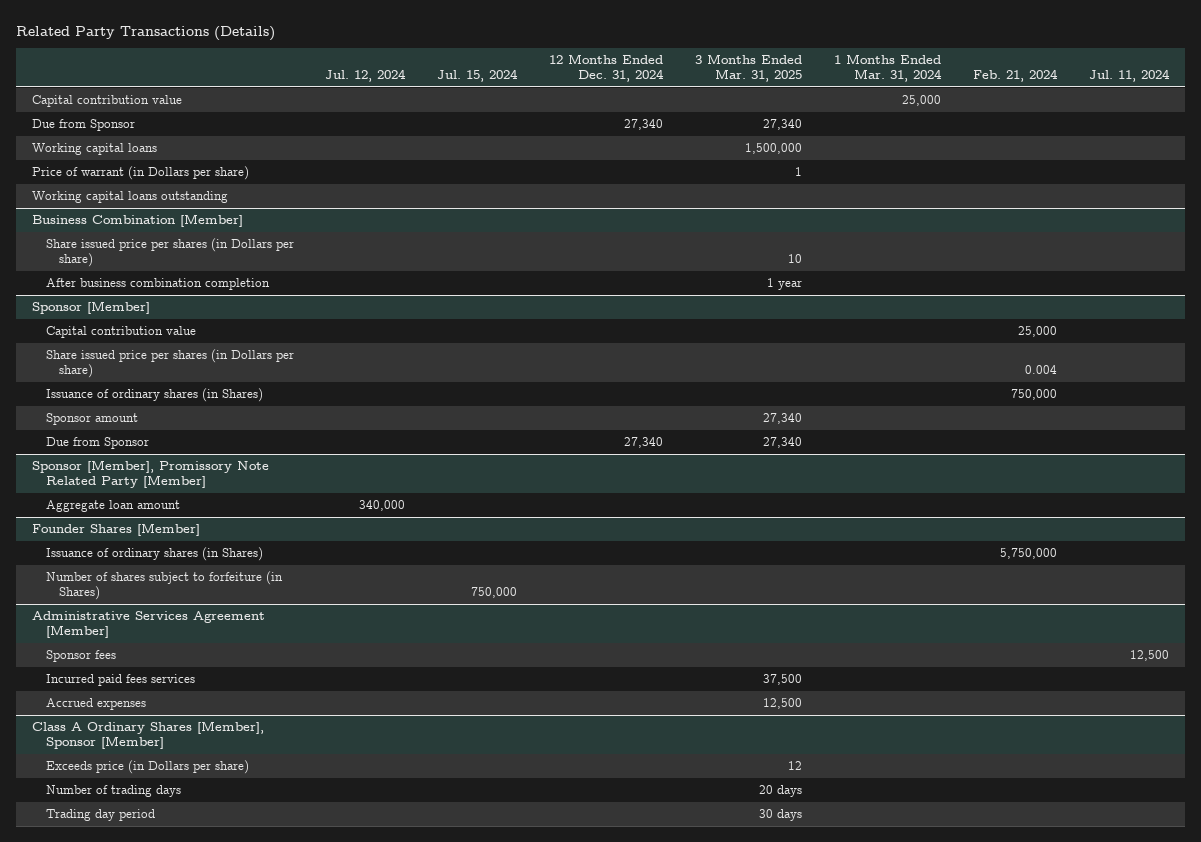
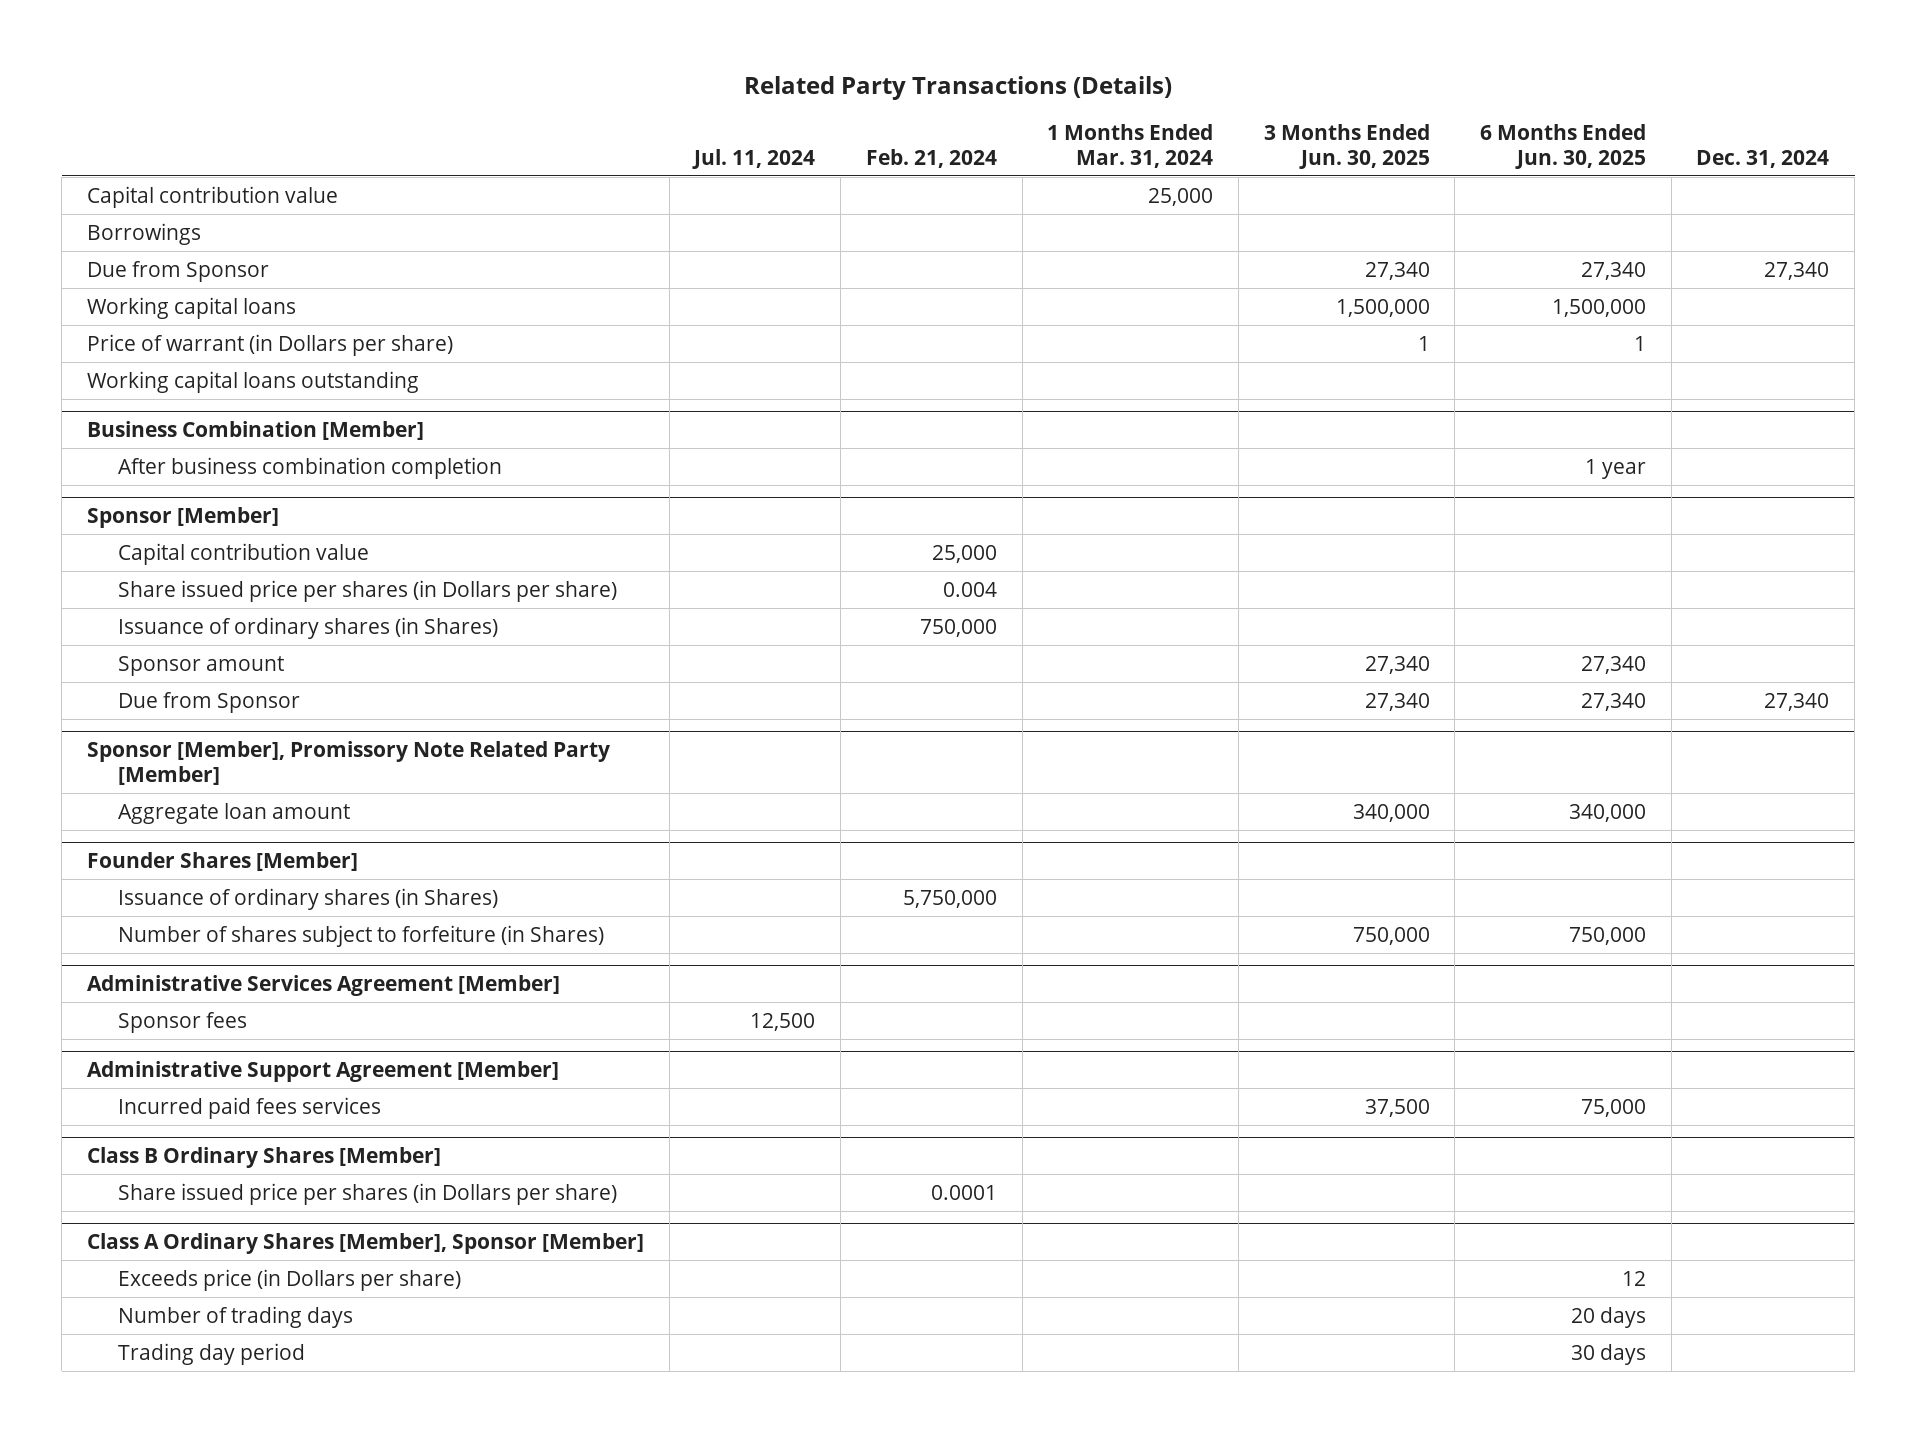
- | Jul. 12, 2024 | Jul. 15, 2024 | 12 Months Ended Dec. 31, 2024 | 3 Months Ended Mar. 31, 2025 | 1 Months Ended Mar. 31, 2024 | Feb. 21, 2024 | Jul. 11, 2024
+ | Jul. 11, 2024 | Feb. 21, 2024 | 1 Months Ended Mar. 31, 2024 | 3 Months Ended Jun. 30, 2025 | 6 Months Ended Jun. 30, 2025 | Dec. 31, 2024
+ Borrowings
@ Business Combination [Member]
- Share issued price per shares (in Dollars per share) | | | | 10 | | |
@ Administrative Services Agreement [Member]
- Incurred paid fees services | | | | 37,500 | | |
- Accrued expenses | | | | 12,500 | | |
+ Administrative Support Agreement [Member]
+ Incurred paid fees services | | | | 37,500 | 75,000 |
+ Class B Ordinary Shares [Member]
+ Share issued price per shares (in Dollars per share) | | 0.0001 | | | |

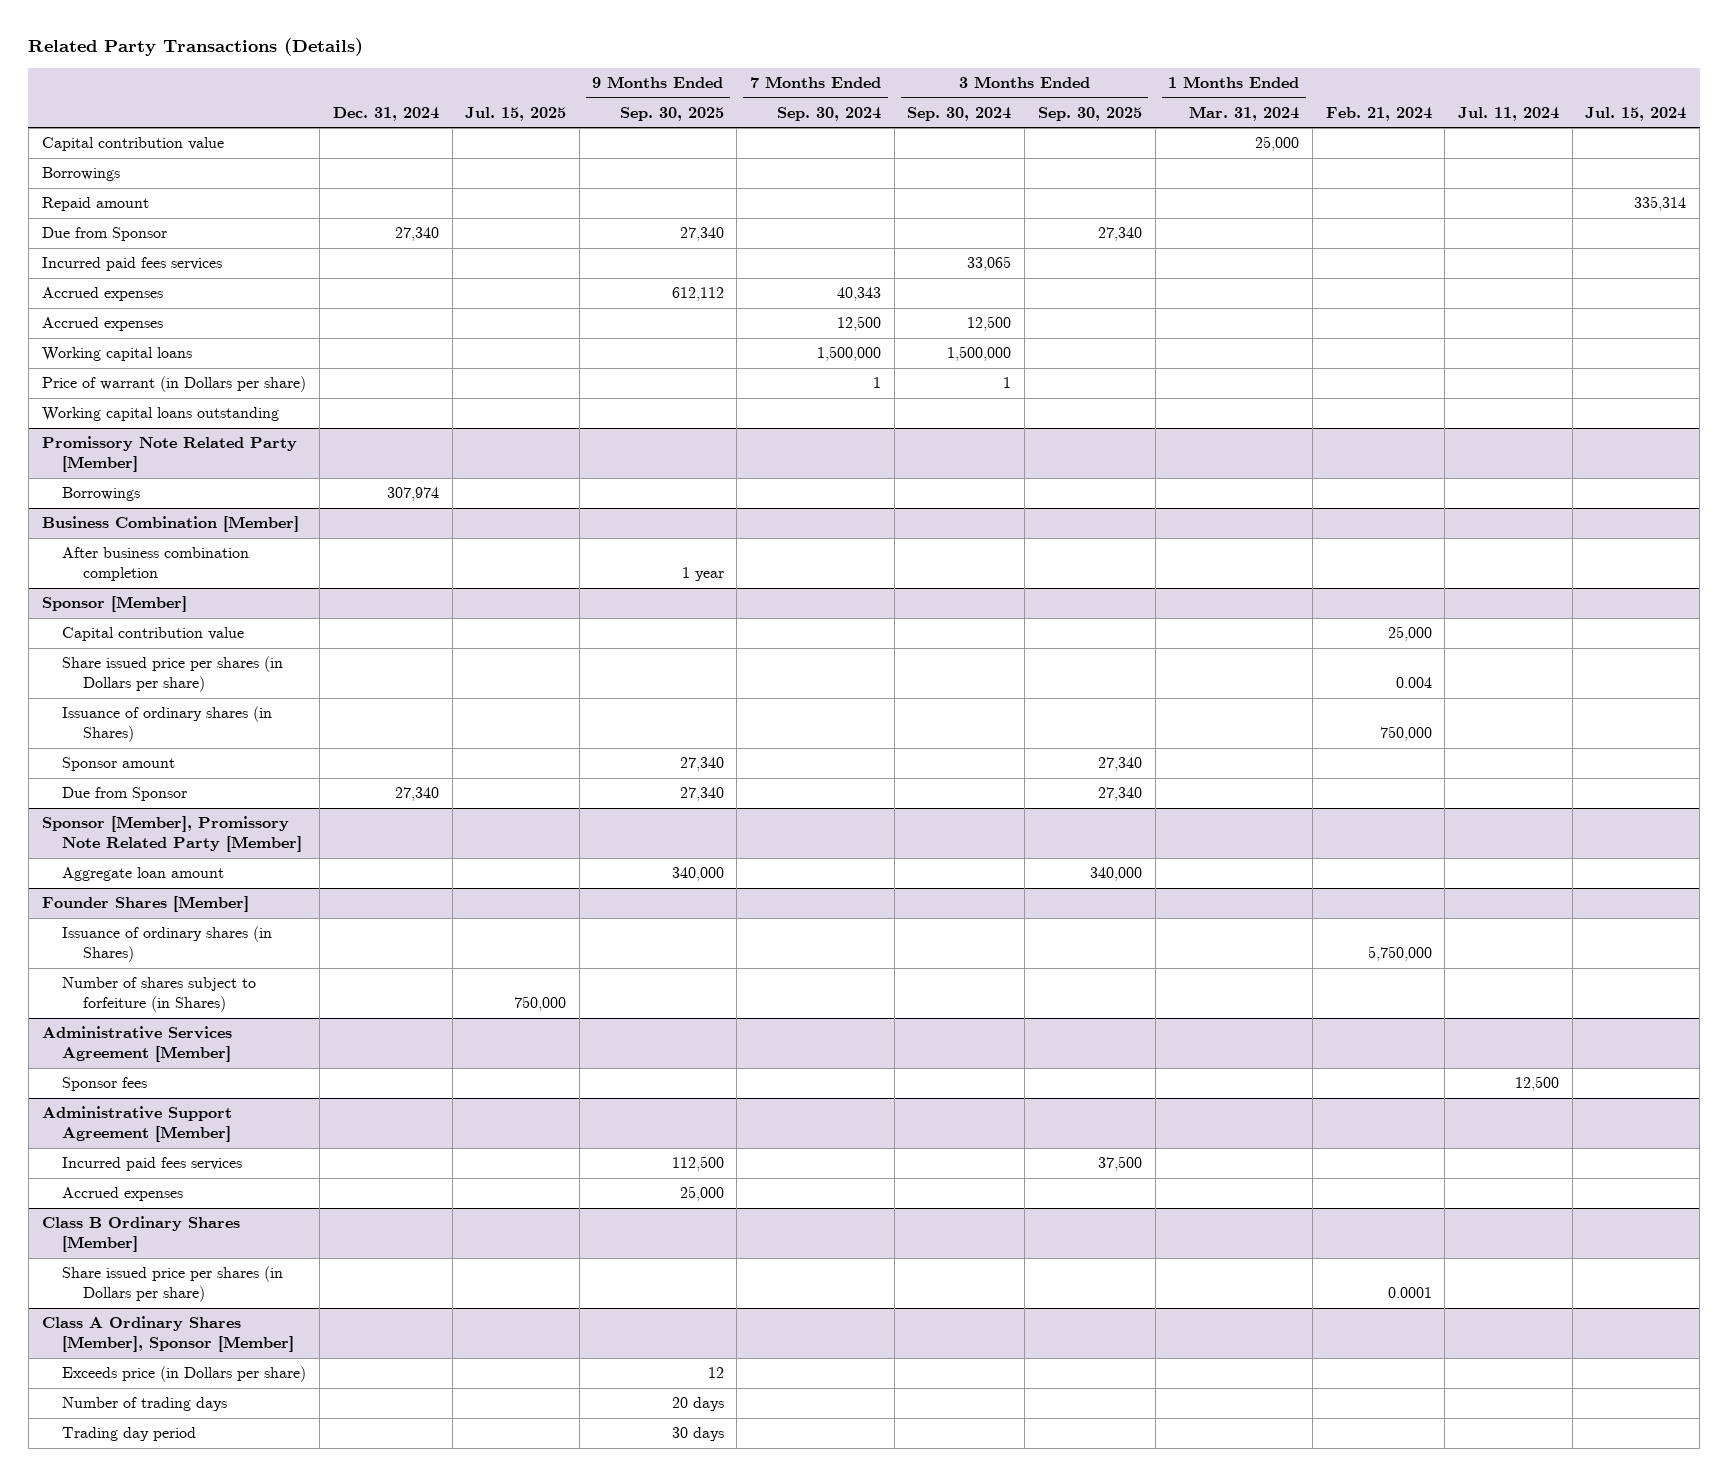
- | Jul. 11, 2024 | Feb. 21, 2024 | 1 Months Ended Mar. 31, 2024 | 3 Months Ended Jun. 30, 2025 | 6 Months Ended Jun. 30, 2025 | Dec. 31, 2024
+ | Dec. 31, 2024 | Jul. 15, 2025 | 9 Months Ended Sep. 30, 2025 | 7 Months Ended Sep. 30, 2024 | 3 Months Ended Sep. 30, 2024 | 3 Months Ended Sep. 30, 2025 | 1 Months Ended Mar. 31, 2024 | Feb. 21, 2024 | Jul. 11, 2024 | Jul. 15, 2024
+ Repaid amount | | | | | | | | | | 335,314
+ Incurred paid fees services | | | | | 33,065 | | | | |
+ Accrued expenses | | | 612,112 | 40,343 | | | | | |
+ Accrued expenses | | | | 12,500 | 12,500 | | | | |
+ Promissory Note Related Party [Member]
+ Borrowings | 307,974 | | | | | | | | |
@ Administrative Support Agreement [Member]
+ Accrued expenses | | | 25,000 | | | | | | |

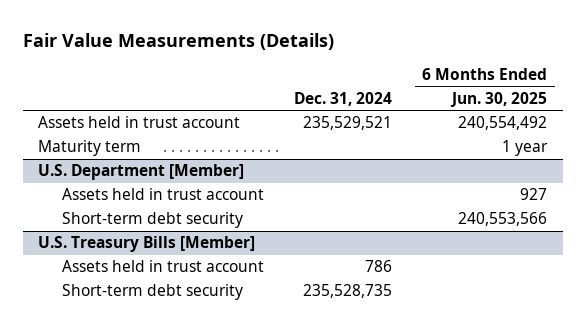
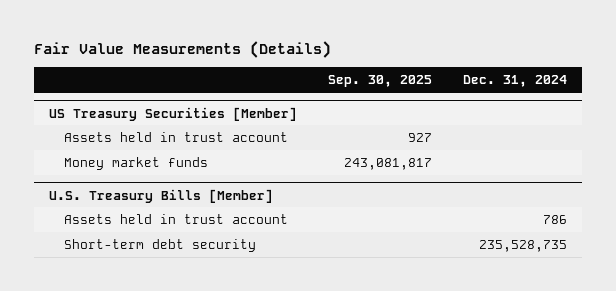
- | Dec. 31, 2024 | 6 Months Ended Jun. 30, 2025
+ | Sep. 30, 2025 | Dec. 31, 2024
- Assets held in trust account | 235,529,521 | 240,554,492
- Maturity term | | 1 year
- U.S. Department [Member]
+ US Treasury Securities [Member]
- Short-term debt security | | 240,553,566
+ Money market funds | 243,081,817 |

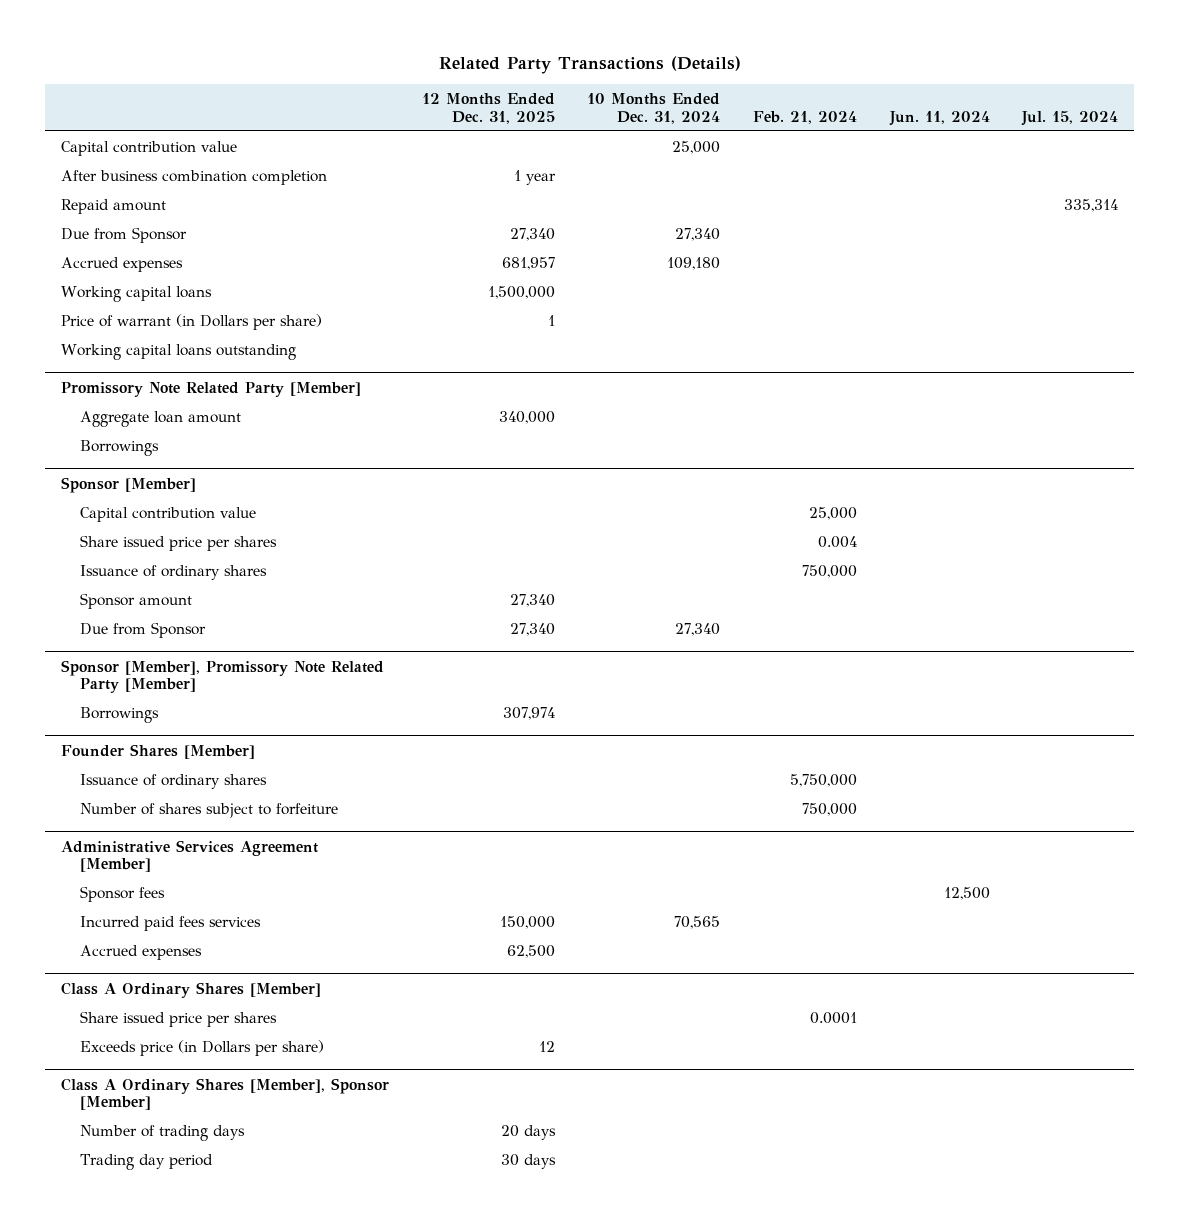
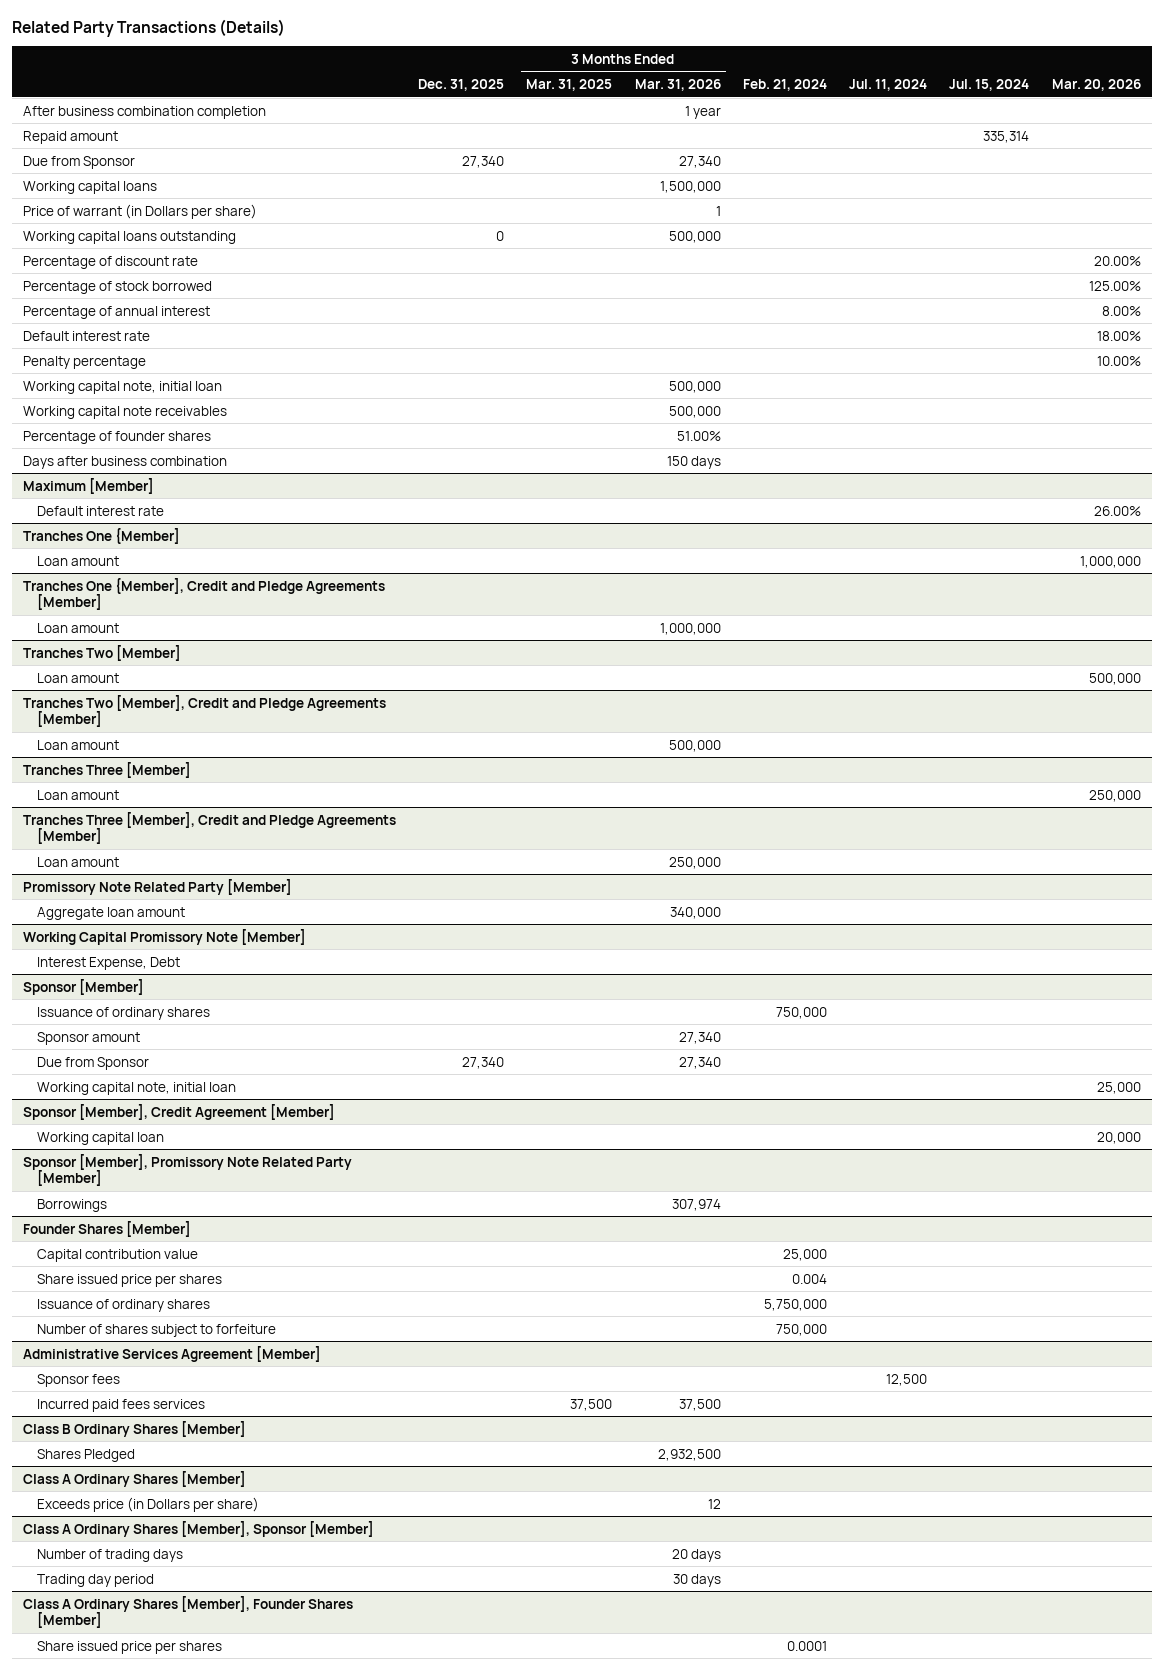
- | 12 Months Ended Dec. 31, 2025 | 10 Months Ended Dec. 31, 2024 | Feb. 21, 2024 | Jun. 11, 2024 | Jul. 15, 2024
+ | Dec. 31, 2025 | 3 Months Ended Mar. 31, 2025 | 3 Months Ended Mar. 31, 2026 | Feb. 21, 2024 | Jul. 11, 2024 | Jul. 15, 2024 | Mar. 20, 2026
- Capital contribution value | | 25,000 | | |
- Accrued expenses | 681,957 | 109,180 | | |
+ Percentage of discount rate | | | | | | | 20.00%
+ Percentage of stock borrowed | | | | | | | 125.00%
+ Percentage of annual interest | | | | | | | 8.00%
+ Default interest rate | | | | | | | 18.00%
+ Penalty percentage | | | | | | | 10.00%
+ Working capital note, initial loan | | | 500,000 | | | |
+ Working capital note receivables | | | 500,000 | | | |
+ Percentage of founder shares | | | 51.00% | | | |
+ Days after business combination | | | 150 days | | | |
+ Maximum [Member]
+ Default interest rate | | | | | | | 26.00%
+ Tranches One {Member]
+ Loan amount | | | | | | | 1,000,000
+ Tranches One {Member], Credit and Pledge Agreements [Member]
+ Loan amount | | | 1,000,000 | | | |
+ Tranches Two [Member]
+ Loan amount | | | | | | | 500,000
+ Tranches Two [Member], Credit and Pledge Agreements [Member]
+ Loan amount | | | 500,000 | | | |
+ Tranches Three [Member]
+ Loan amount | | | | | | | 250,000
+ Tranches Three [Member], Credit and Pledge Agreements [Member]
+ Loan amount | | | 250,000 | | | |
@ Promissory Note Related Party [Member]
- Borrowings
+ Working Capital Promissory Note [Member]
+ Interest Expense, Debt
@ Sponsor [Member]
- Capital contribution value | | | 25,000 | |
- Share issued price per shares | | | 0.004 | |
+ Working capital note, initial loan | | | | | | | 25,000
+ Sponsor [Member], Credit Agreement [Member]
+ Working capital loan | | | | | | | 20,000
@ Founder Shares [Member]
+ Capital contribution value | | | | 25,000 | | |
+ Share issued price per shares | | | | 0.004 | | |
@ Administrative Services Agreement [Member]
- Accrued expenses | 62,500 | | | |
+ Class B Ordinary Shares [Member]
+ Shares Pledged | | | 2,932,500 | | | |
@ Class A Ordinary Shares [Member]
- Share issued price per shares | | | 0.0001 | |
+ Class A Ordinary Shares [Member], Founder Shares [Member]
+ Share issued price per shares | | | | 0.0001 | | |

